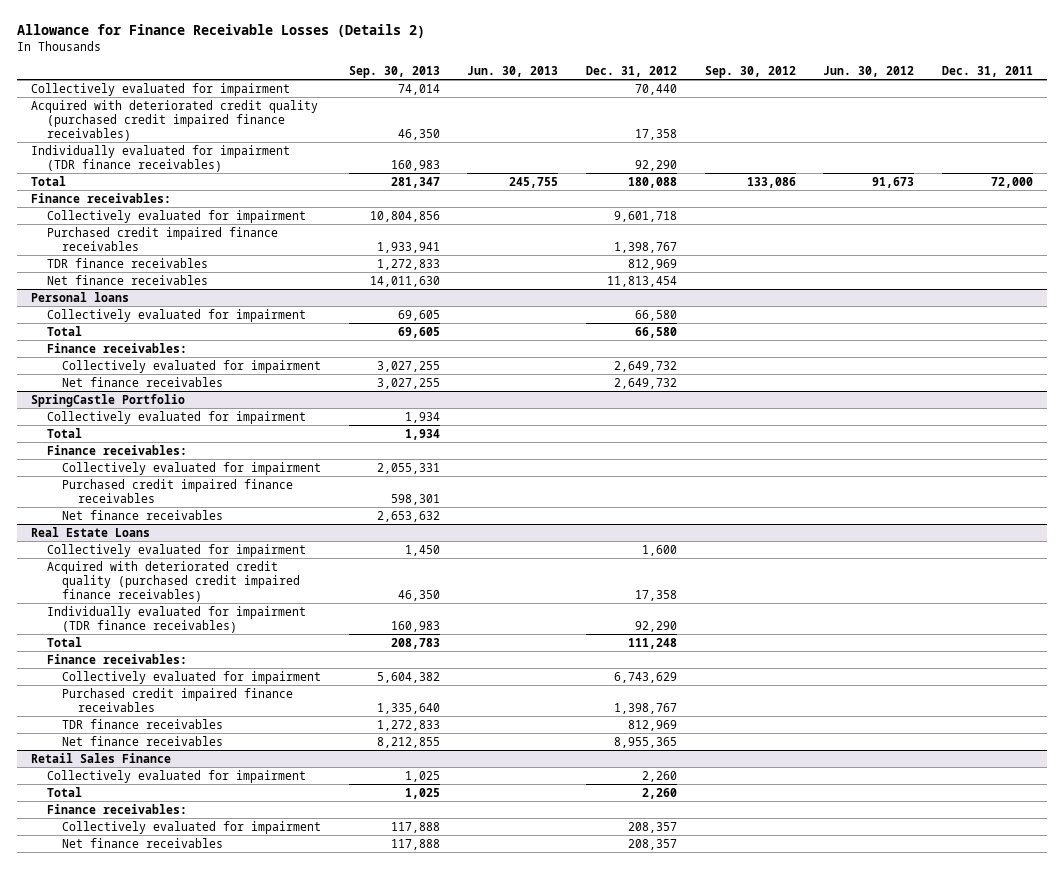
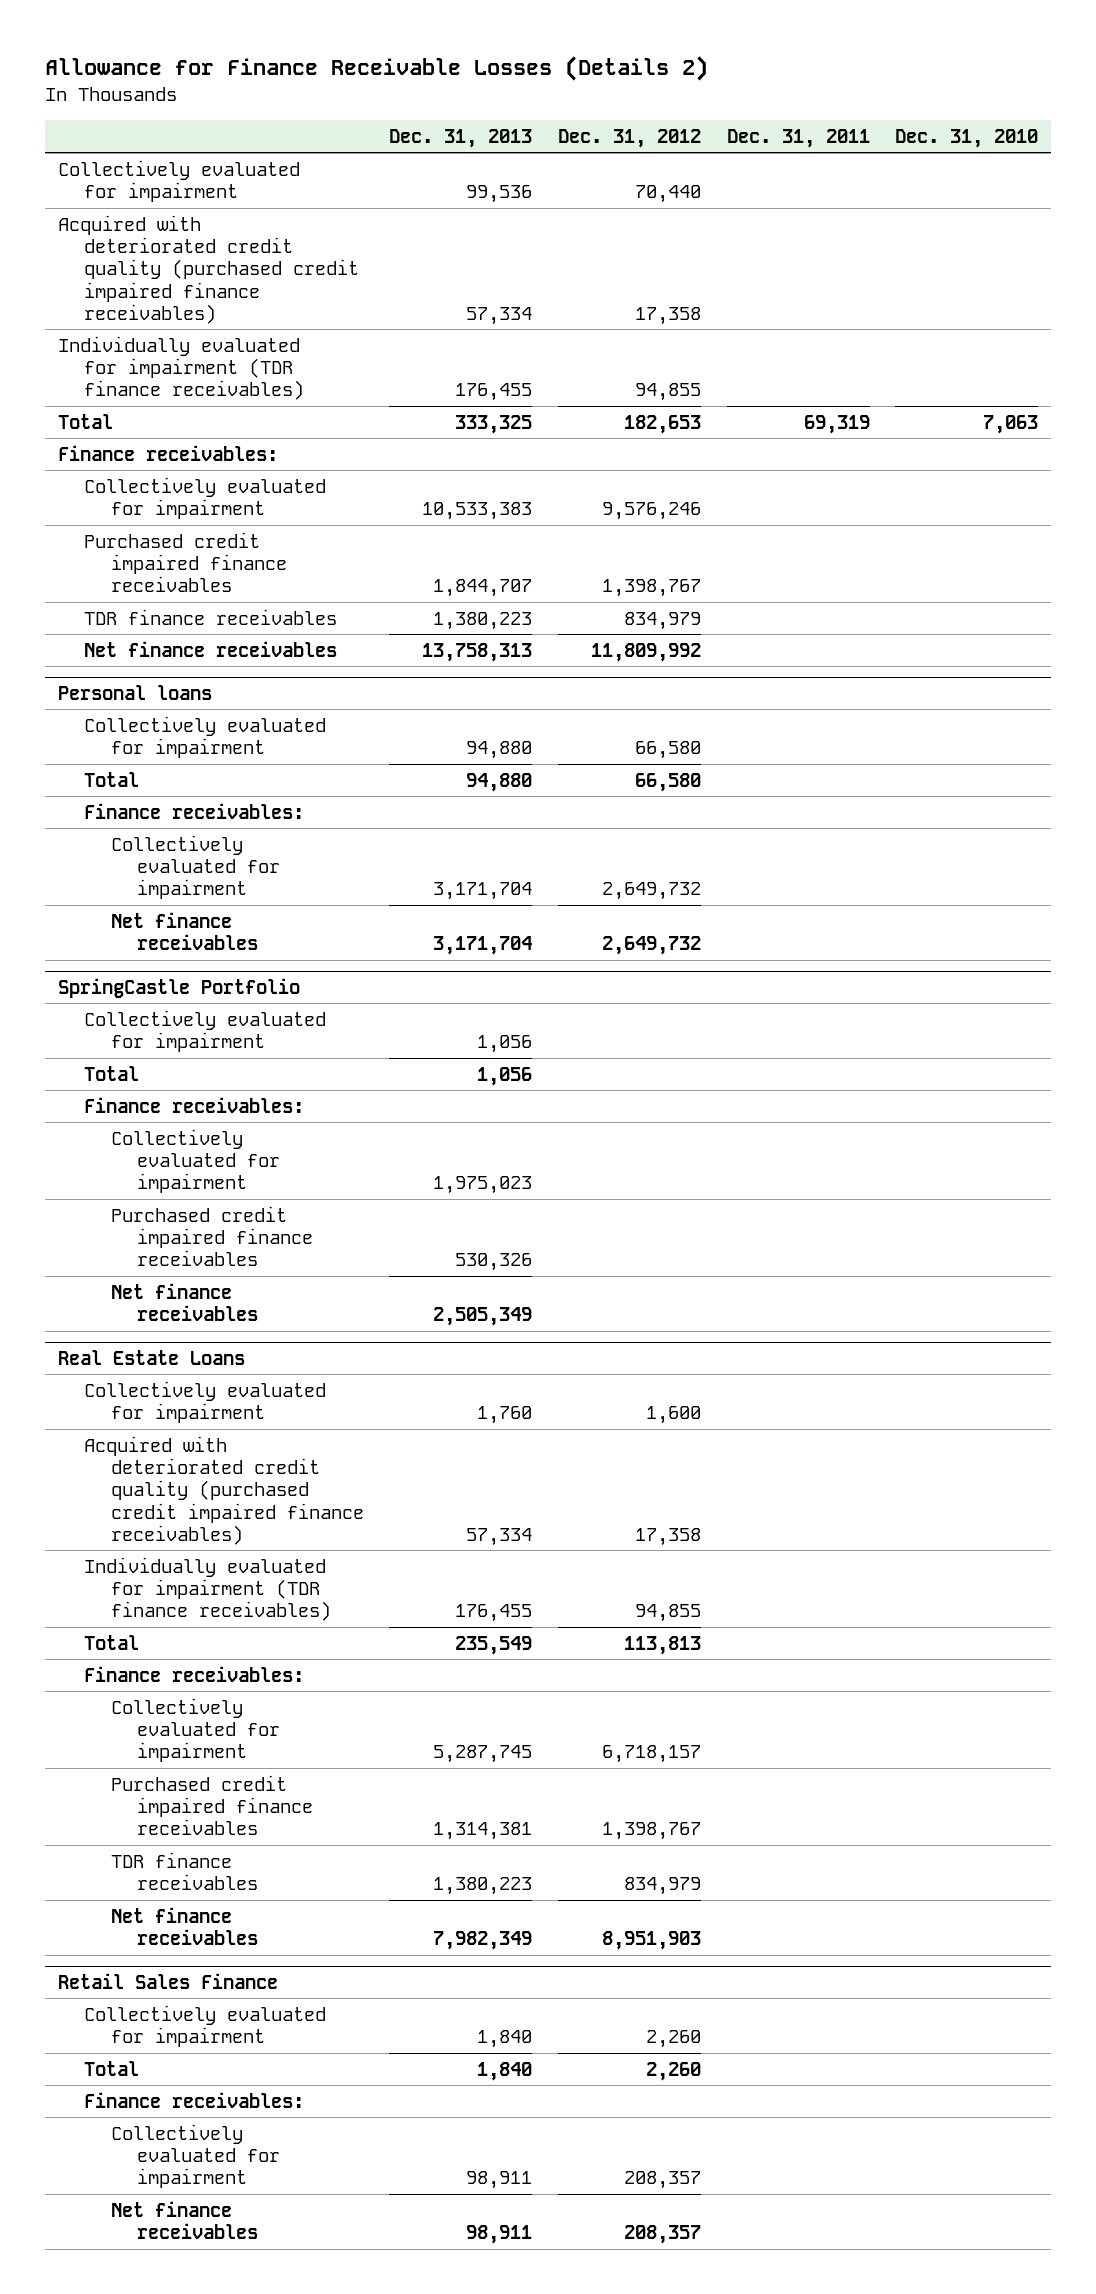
- | Sep. 30, 2013 | Jun. 30, 2013 | Dec. 31, 2012 | Sep. 30, 2012 | Jun. 30, 2012 | Dec. 31, 2011
+ | Dec. 31, 2013 | Dec. 31, 2012 | Dec. 31, 2011 | Dec. 31, 2010
- Individually evaluated for impairment (TDR finance receivables) | 160,983 | | 92,290 | | |
- Total | 281,347 | 245,755 | 180,088 | 133,086 | 91,673 | 72,000
+ Individually evaluated for impairment (TDR finance receivables) | 176,455 | 94,855 | |
+ Total | 333,325 | 182,653 | 69,319 | 7,063
- Collectively evaluated for impairment | 10,804,856 | | 9,601,718 | | |
+ Collectively evaluated for impairment | 10,533,383 | 9,576,246 | |
- TDR finance receivables | 1,272,833 | | 812,969 | | |
- Net finance receivables | 14,011,630 | | 11,813,454 | | |
+ TDR finance receivables | 1,380,223 | 834,979 | |
+ Net finance receivables | 13,758,313 | 11,809,992 | |
@ Real Estate Loans
- Individually evaluated for impairment (TDR finance receivables) | 160,983 | | 92,290 | | |
- Total | 208,783 | | 111,248 | | |
+ Individually evaluated for impairment (TDR finance receivables) | 176,455 | 94,855 | |
+ Total | 235,549 | 113,813 | |
- Collectively evaluated for impairment | 5,604,382 | | 6,743,629 | | |
+ Collectively evaluated for impairment | 5,287,745 | 6,718,157 | |
- TDR finance receivables | 1,272,833 | | 812,969 | | |
- Net finance receivables | 8,212,855 | | 8,955,365 | | |
+ TDR finance receivables | 1,380,223 | 834,979 | |
+ Net finance receivables | 7,982,349 | 8,951,903 | |

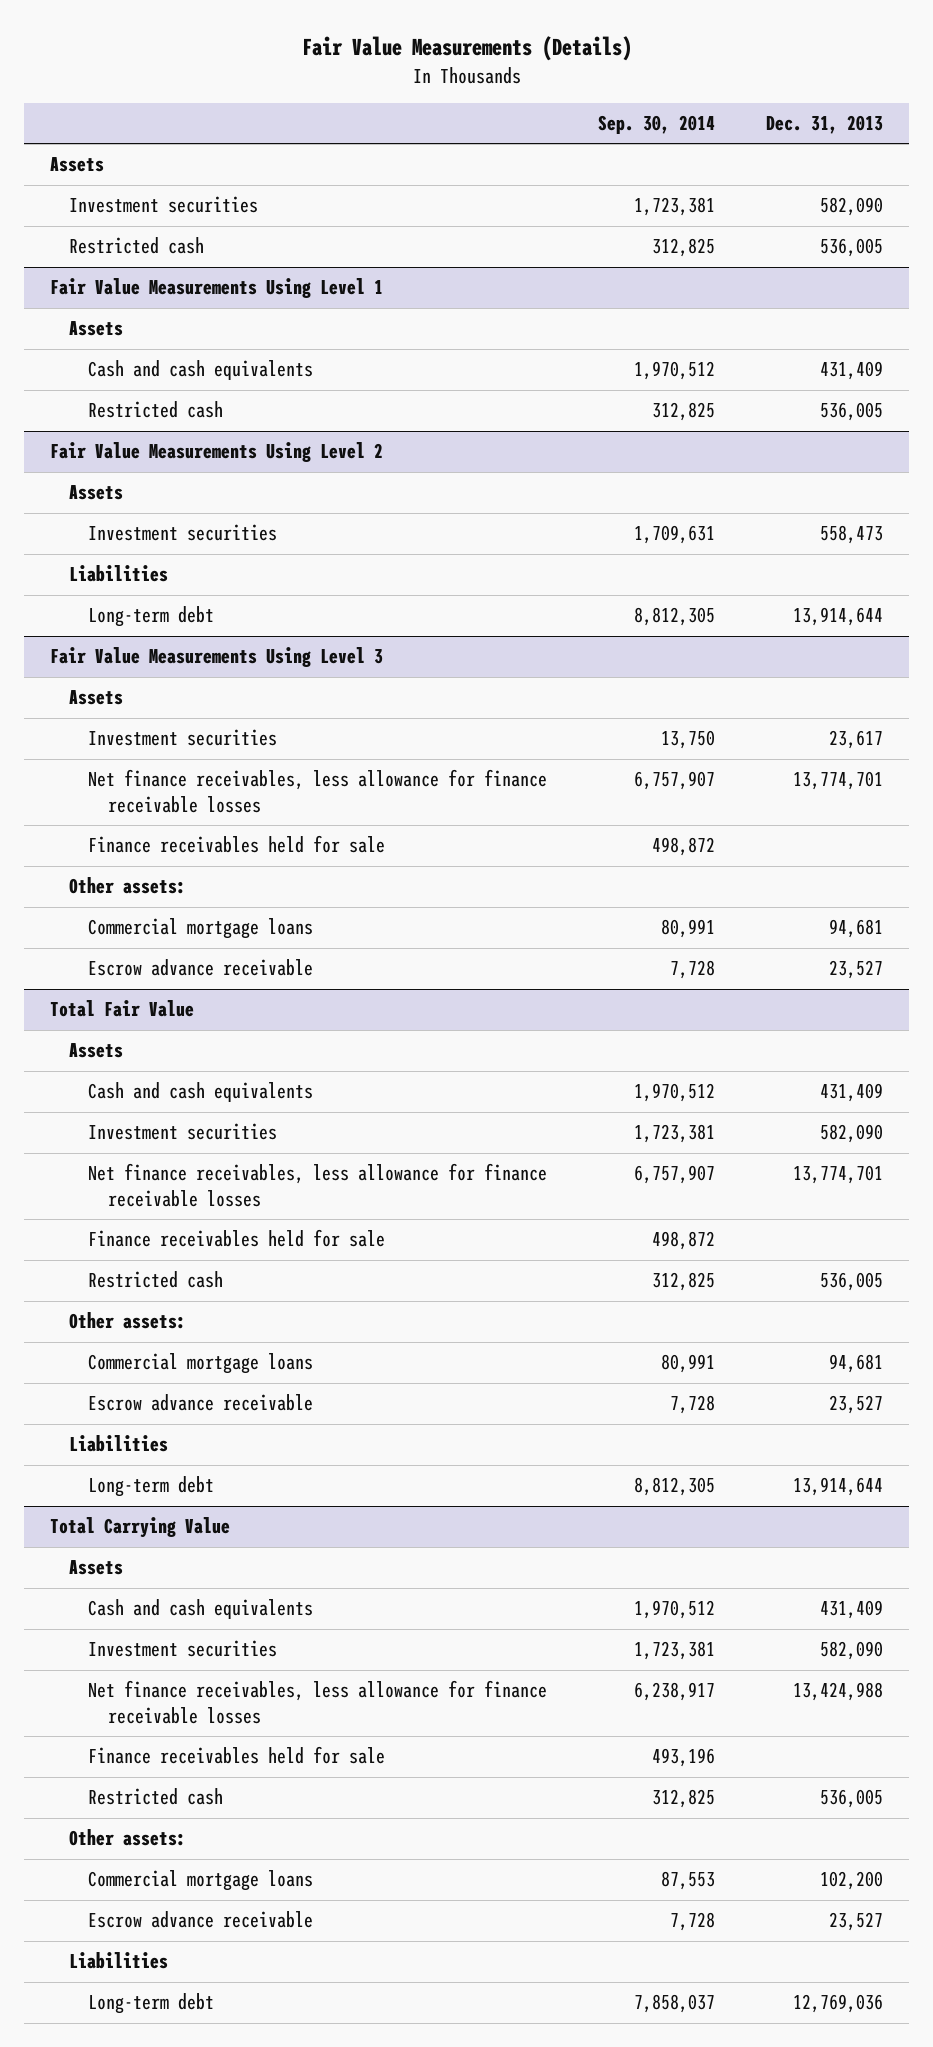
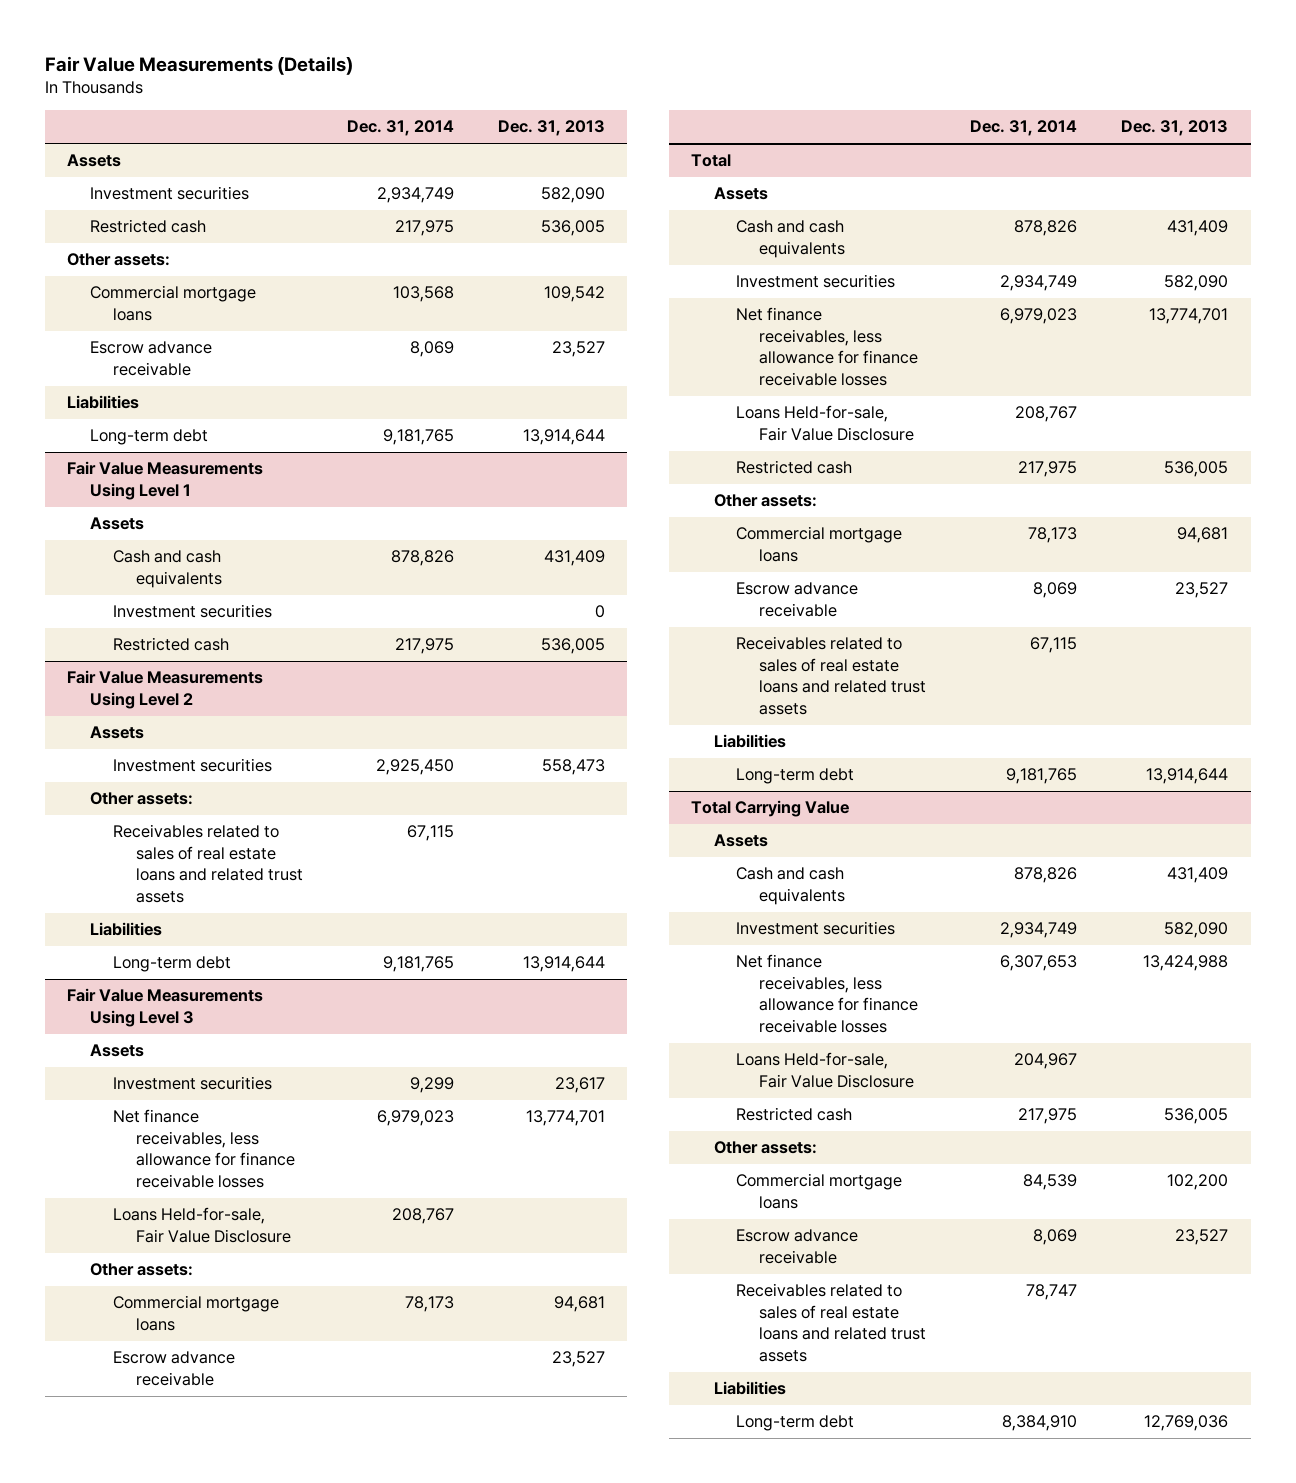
- | Sep. 30, 2014 | Dec. 31, 2013
+ | Dec. 31, 2014 | Dec. 31, 2013
+ Other assets:
+ Commercial mortgage loans | 103,568 | 109,542
+ Escrow advance receivable | 8,069 | 23,527
+ Liabilities
+ Long-term debt | 9,181,765 | 13,914,644
@ Fair Value Measurements Using Level 1
+ Investment securities | | 0
@ Fair Value Measurements Using Level 2
+ Other assets:
+ Receivables related to sales of real estate loans and related trust assets | 67,115 |
@ Fair Value Measurements Using Level 3
- Finance receivables held for sale | 498,872 |
+ Loans Held-for-sale, Fair Value Disclosure | 208,767 |
- Total Fair Value
+ Total
- Finance receivables held for sale | 498,872 |
+ Loans Held-for-sale, Fair Value Disclosure | 208,767 |
+ Receivables related to sales of real estate loans and related trust assets | 67,115 |
@ Total Carrying Value
- Finance receivables held for sale | 493,196 |
+ Loans Held-for-sale, Fair Value Disclosure | 204,967 |
+ Receivables related to sales of real estate loans and related trust assets | 78,747 |

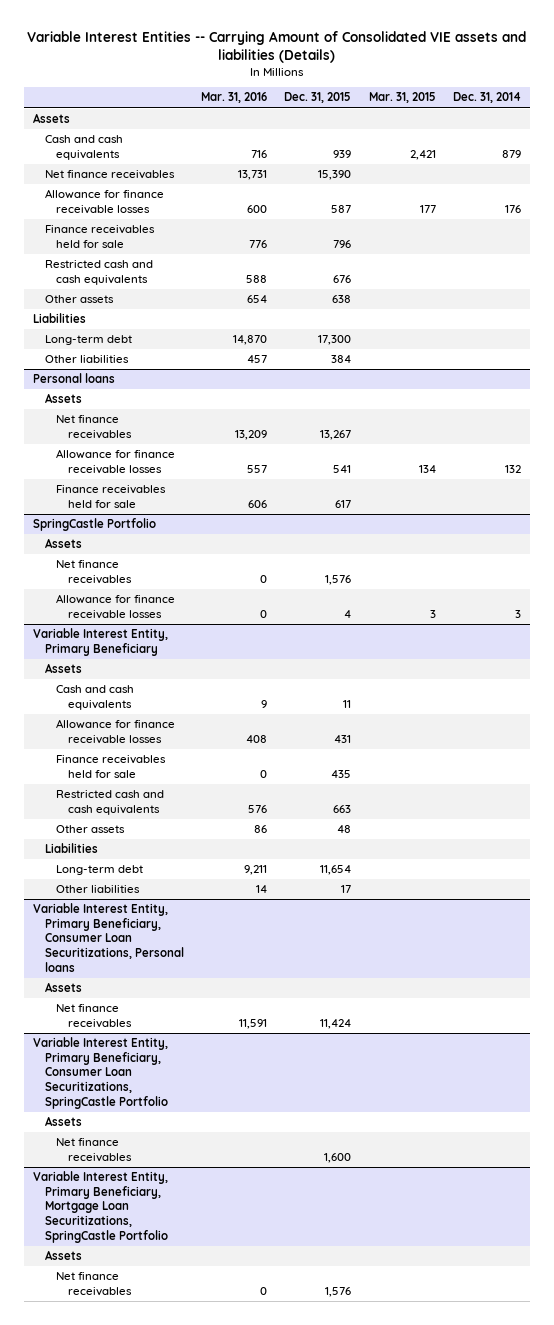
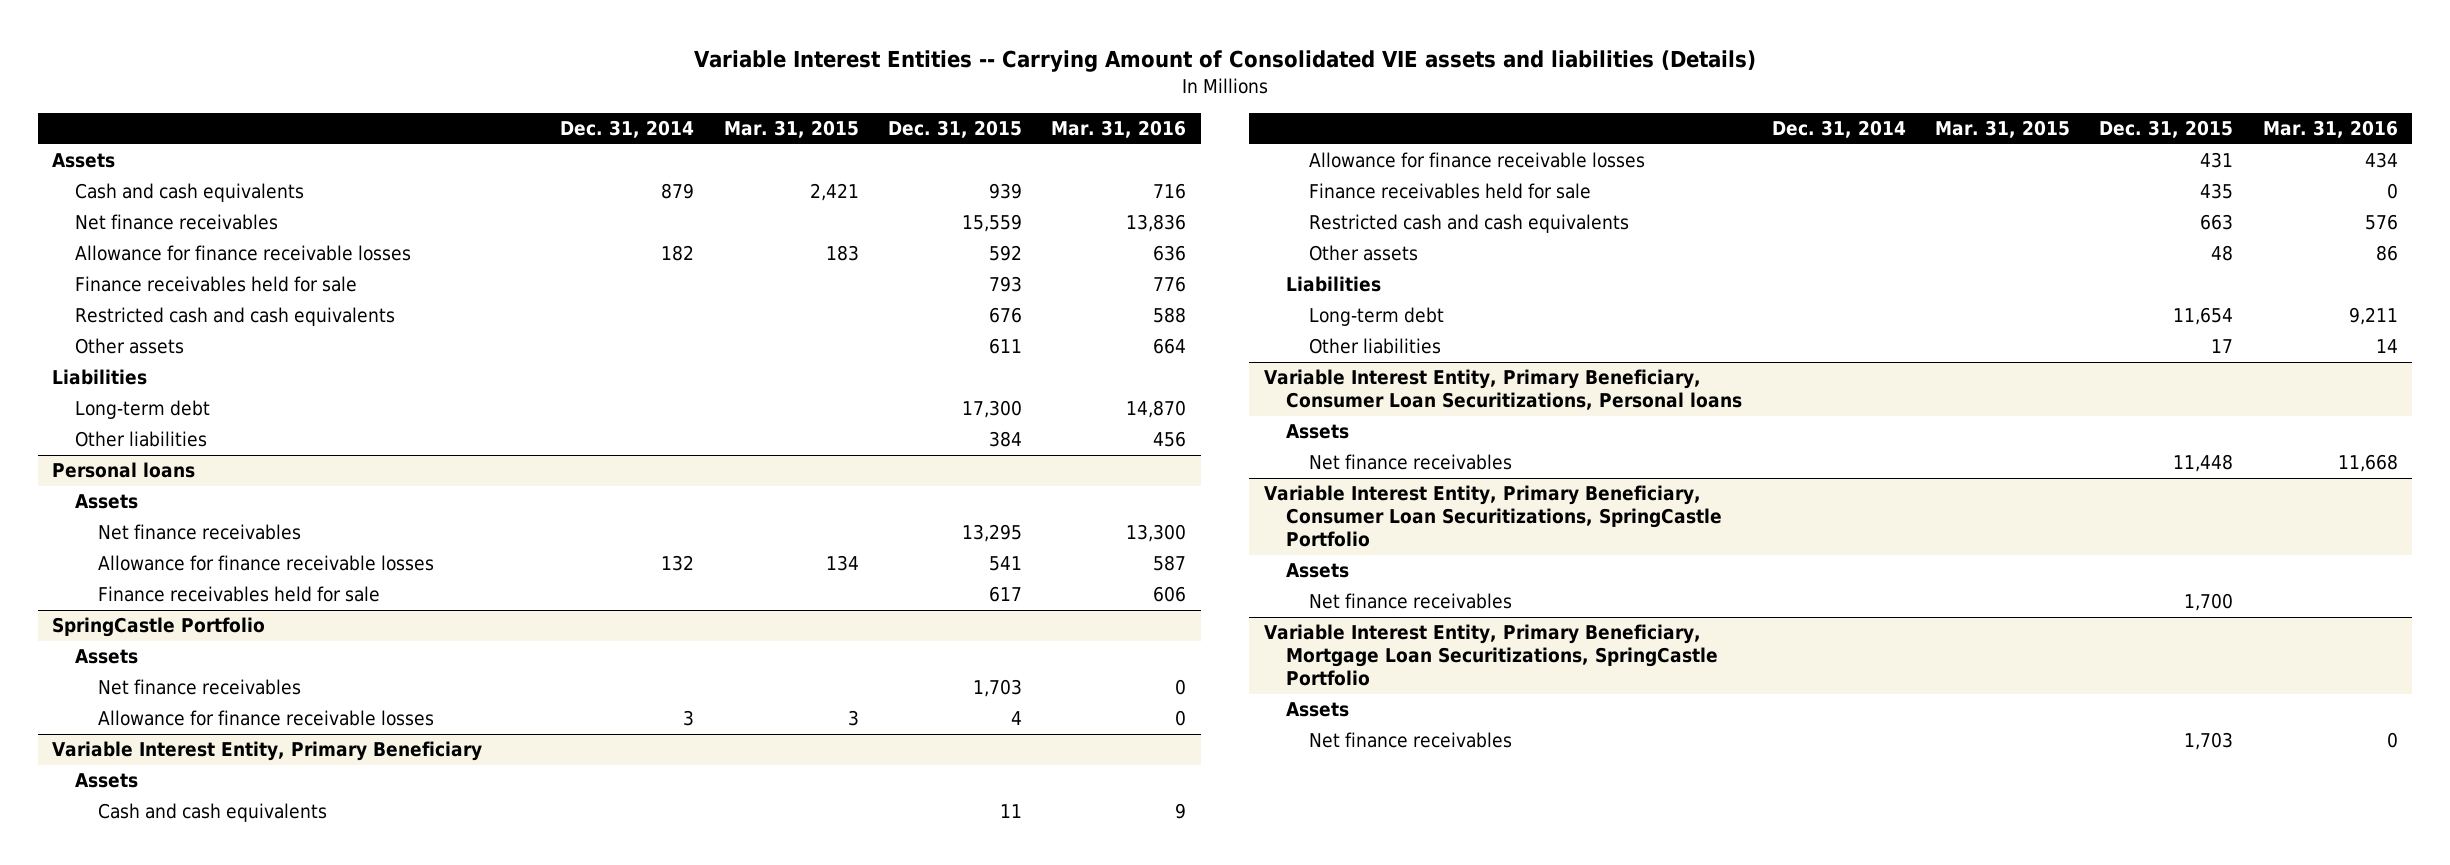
- | Mar. 31, 2016 | Dec. 31, 2015 | Mar. 31, 2015 | Dec. 31, 2014
+ | Dec. 31, 2014 | Mar. 31, 2015 | Dec. 31, 2015 | Mar. 31, 2016
- Net finance receivables | 13,731 | 15,390 | |
- Allowance for finance receivable losses | 600 | 587 | 177 | 176
- Finance receivables held for sale | 776 | 796 | |
+ Net finance receivables | | | 15,559 | 13,836
+ Allowance for finance receivable losses | 182 | 183 | 592 | 636
+ Finance receivables held for sale | | | 793 | 776
- Other assets | 654 | 638 | |
+ Other assets | | | 611 | 664
- Other liabilities | 457 | 384 | |
+ Other liabilities | | | 384 | 456
@ Personal loans
- Net finance receivables | 13,209 | 13,267 | |
- Allowance for finance receivable losses | 557 | 541 | 134 | 132
+ Net finance receivables | | | 13,295 | 13,300
+ Allowance for finance receivable losses | 132 | 134 | 541 | 587
@ SpringCastle Portfolio
- Net finance receivables | 0 | 1,576 | |
+ Net finance receivables | | | 1,703 | 0
@ Variable Interest Entity, Primary Beneficiary
- Allowance for finance receivable losses | 408 | 431 | |
+ Allowance for finance receivable losses | | | 431 | 434
@ Variable Interest Entity, Primary Beneficiary, Consumer Loan Securitizations, Personal loans
- Net finance receivables | 11,591 | 11,424 | |
+ Net finance receivables | | | 11,448 | 11,668
@ Variable Interest Entity, Primary Beneficiary, Consumer Loan Securitizations, SpringCastle Portfolio
- Net finance receivables | | 1,600 | |
+ Net finance receivables | | | 1,700 |
@ Variable Interest Entity, Primary Beneficiary, Mortgage Loan Securitizations, SpringCastle Portfolio
- Net finance receivables | 0 | 1,576 | |
+ Net finance receivables | | | 1,703 | 0

